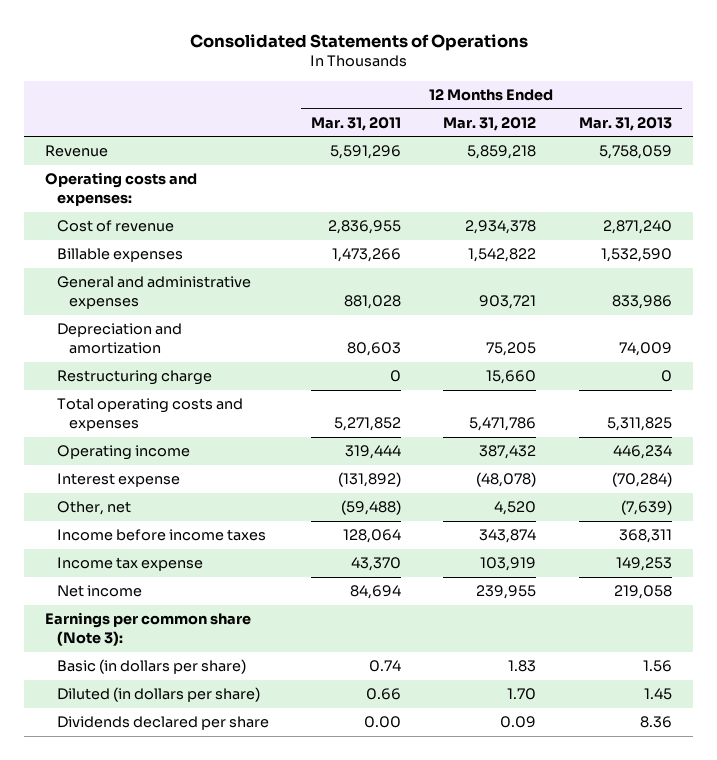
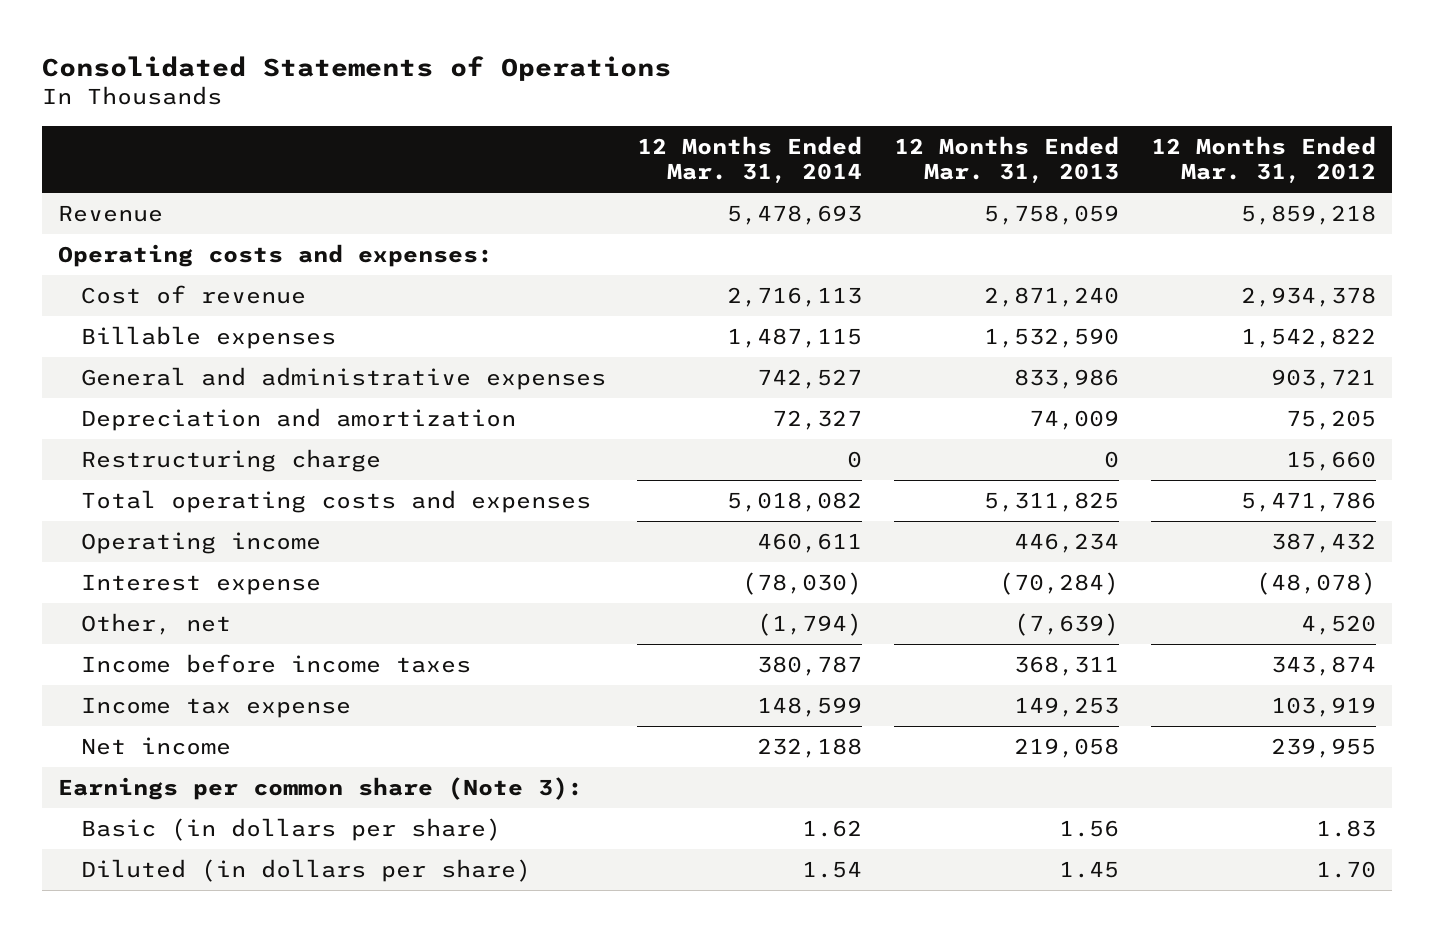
- | 12 Months Ended Mar. 31, 2011 | 12 Months Ended Mar. 31, 2012 | 12 Months Ended Mar. 31, 2013
+ | 12 Months Ended Mar. 31, 2014 | 12 Months Ended Mar. 31, 2013 | 12 Months Ended Mar. 31, 2012
- Dividends declared per share | 0.00 | 0.09 | 8.36

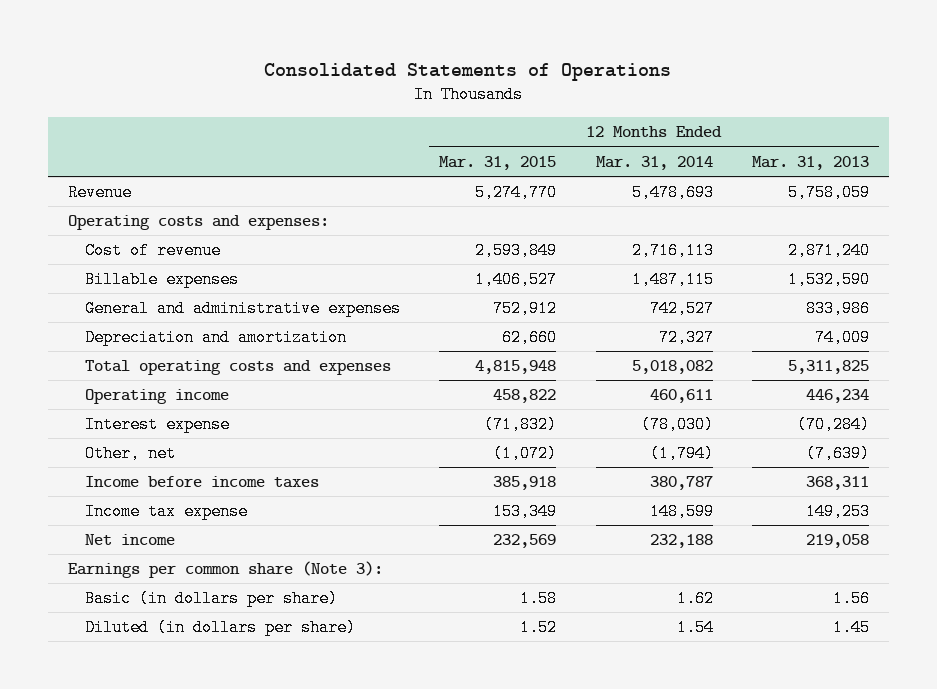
- | 12 Months Ended Mar. 31, 2014 | 12 Months Ended Mar. 31, 2013 | 12 Months Ended Mar. 31, 2012
+ | 12 Months Ended Mar. 31, 2015 | 12 Months Ended Mar. 31, 2014 | 12 Months Ended Mar. 31, 2013
- Restructuring charge | 0 | 0 | 15,660

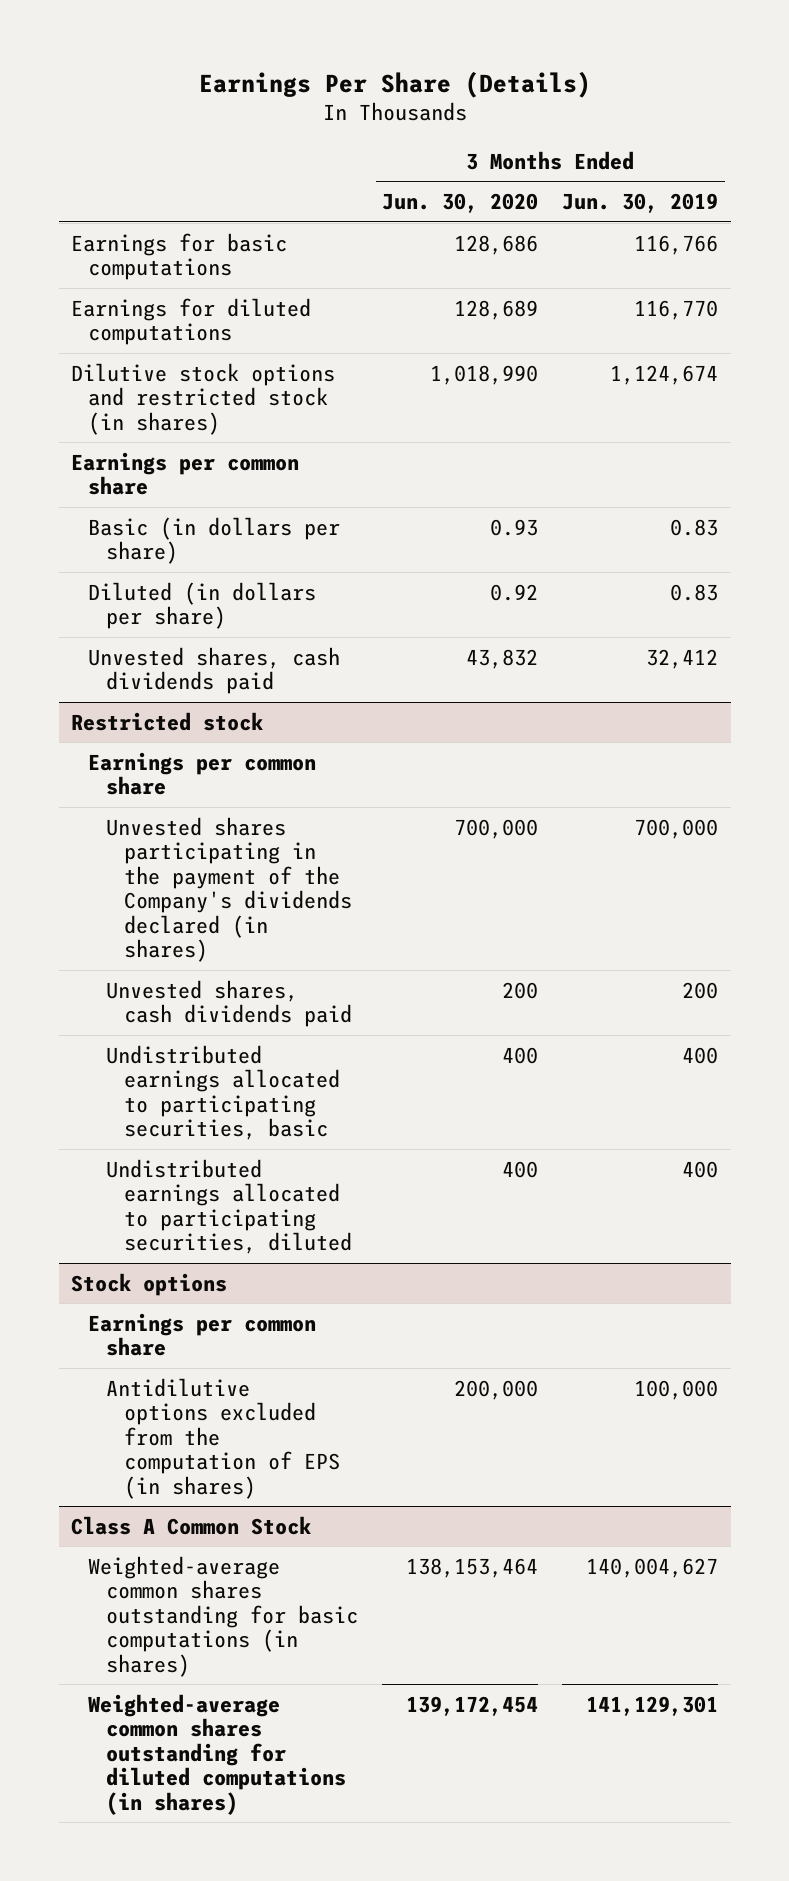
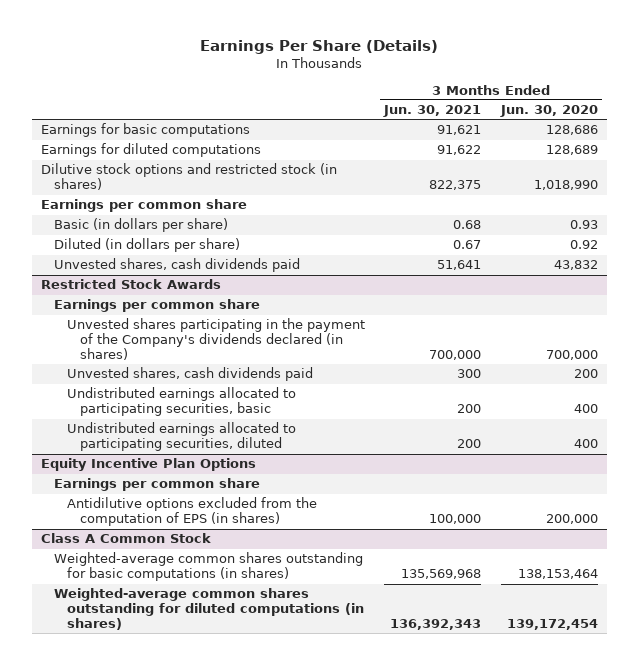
- | 3 Months Ended Jun. 30, 2020 | 3 Months Ended Jun. 30, 2019
+ | 3 Months Ended Jun. 30, 2021 | 3 Months Ended Jun. 30, 2020
- Restricted stock
+ Restricted Stock Awards
- Stock options
+ Equity Incentive Plan Options

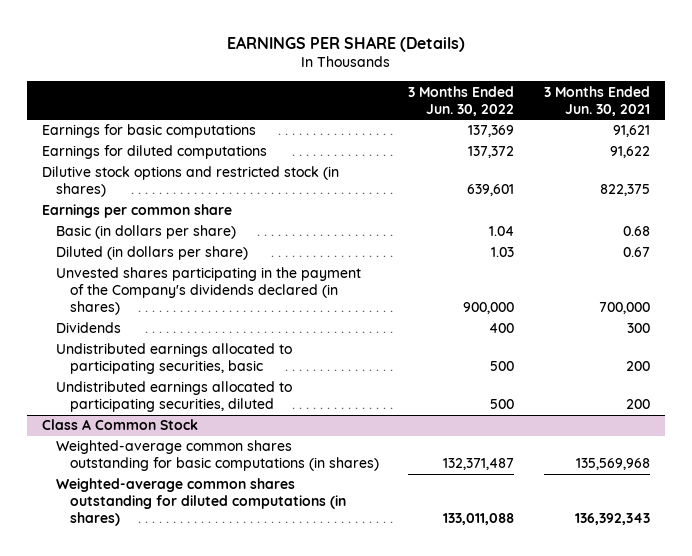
- Earnings Per Share (Details)
+ EARNINGS PER SHARE (Details)
- | 3 Months Ended Jun. 30, 2021 | 3 Months Ended Jun. 30, 2020
+ | 3 Months Ended Jun. 30, 2022 | 3 Months Ended Jun. 30, 2021
- Unvested shares, cash dividends paid | 51,641 | 43,832
- Restricted Stock Awards
- Earnings per common share
- Unvested shares, cash dividends paid | 300 | 200
+ Dividends | 400 | 300
- Equity Incentive Plan Options
- Earnings per common share
- Antidilutive options excluded from the computation of EPS (in shares) | 100,000 | 200,000

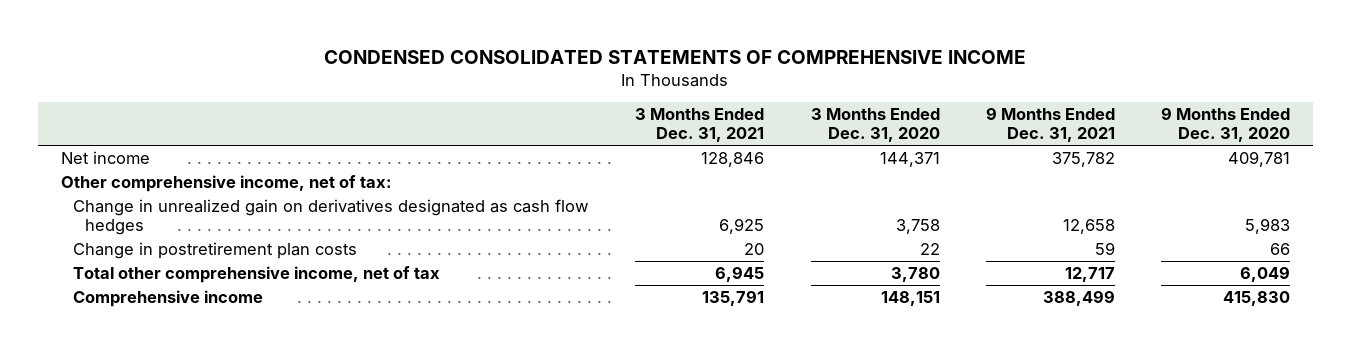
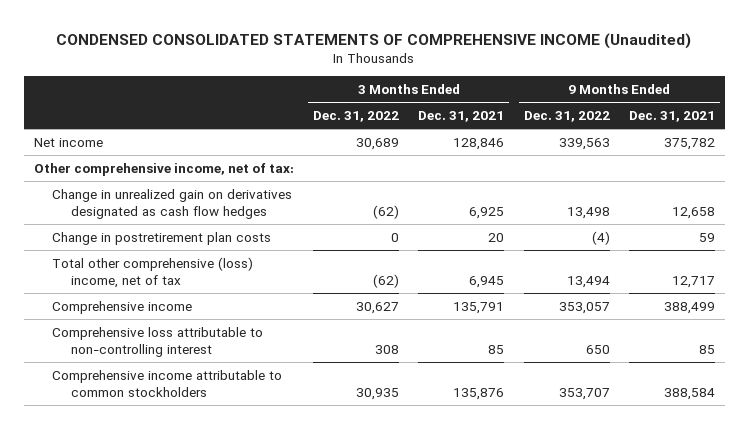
- CONDENSED CONSOLIDATED STATEMENTS OF COMPREHENSIVE INCOME
+ CONDENSED CONSOLIDATED STATEMENTS OF COMPREHENSIVE INCOME (Unaudited)
- | 3 Months Ended Dec. 31, 2021 | 3 Months Ended Dec. 31, 2020 | 9 Months Ended Dec. 31, 2021 | 9 Months Ended Dec. 31, 2020
+ | 3 Months Ended Dec. 31, 2022 | 3 Months Ended Dec. 31, 2021 | 9 Months Ended Dec. 31, 2022 | 9 Months Ended Dec. 31, 2021
- Total other comprehensive income, net of tax | 6,945 | 3,780 | 12,717 | 6,049
+ Total other comprehensive (loss) income, net of tax | (62) | 6,945 | 13,494 | 12,717
+ Comprehensive loss attributable to non-controlling interest | 308 | 85 | 650 | 85
+ Comprehensive income attributable to common stockholders | 30,935 | 135,876 | 353,707 | 388,584

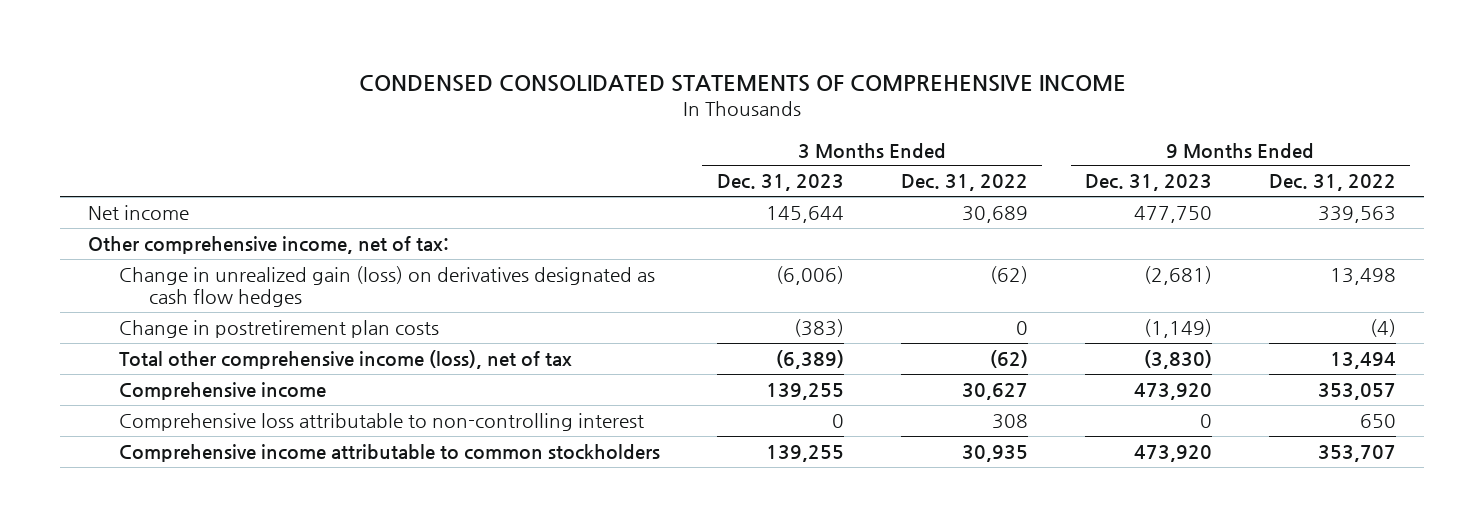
- CONDENSED CONSOLIDATED STATEMENTS OF COMPREHENSIVE INCOME (Unaudited)
+ CONDENSED CONSOLIDATED STATEMENTS OF COMPREHENSIVE INCOME
- | 3 Months Ended Dec. 31, 2022 | 3 Months Ended Dec. 31, 2021 | 9 Months Ended Dec. 31, 2022 | 9 Months Ended Dec. 31, 2021
+ | 3 Months Ended Dec. 31, 2023 | 3 Months Ended Dec. 31, 2022 | 9 Months Ended Dec. 31, 2023 | 9 Months Ended Dec. 31, 2022
- Change in unrealized gain on derivatives designated as cash flow hedges | (62) | 6,925 | 13,498 | 12,658
+ Change in unrealized gain (loss) on derivatives designated as cash flow hedges | (6,006) | (62) | (2,681) | 13,498
- Total other comprehensive (loss) income, net of tax | (62) | 6,945 | 13,494 | 12,717
+ Total other comprehensive income (loss), net of tax | (6,389) | (62) | (3,830) | 13,494

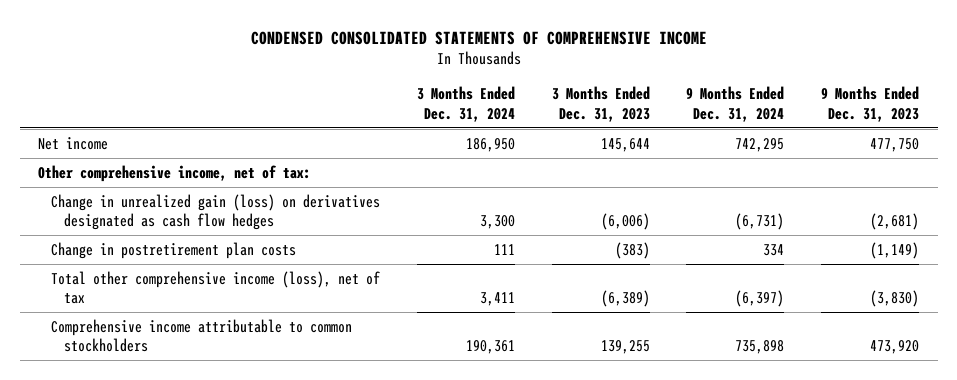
- | 3 Months Ended Dec. 31, 2023 | 3 Months Ended Dec. 31, 2022 | 9 Months Ended Dec. 31, 2023 | 9 Months Ended Dec. 31, 2022
+ | 3 Months Ended Dec. 31, 2024 | 3 Months Ended Dec. 31, 2023 | 9 Months Ended Dec. 31, 2024 | 9 Months Ended Dec. 31, 2023
- Comprehensive income | 139,255 | 30,627 | 473,920 | 353,057
- Comprehensive loss attributable to non-controlling interest | 0 | 308 | 0 | 650

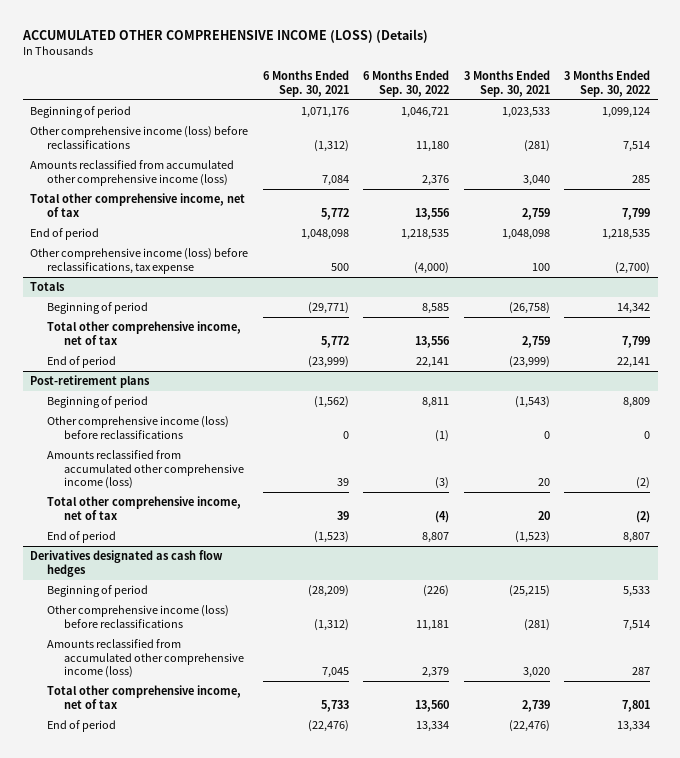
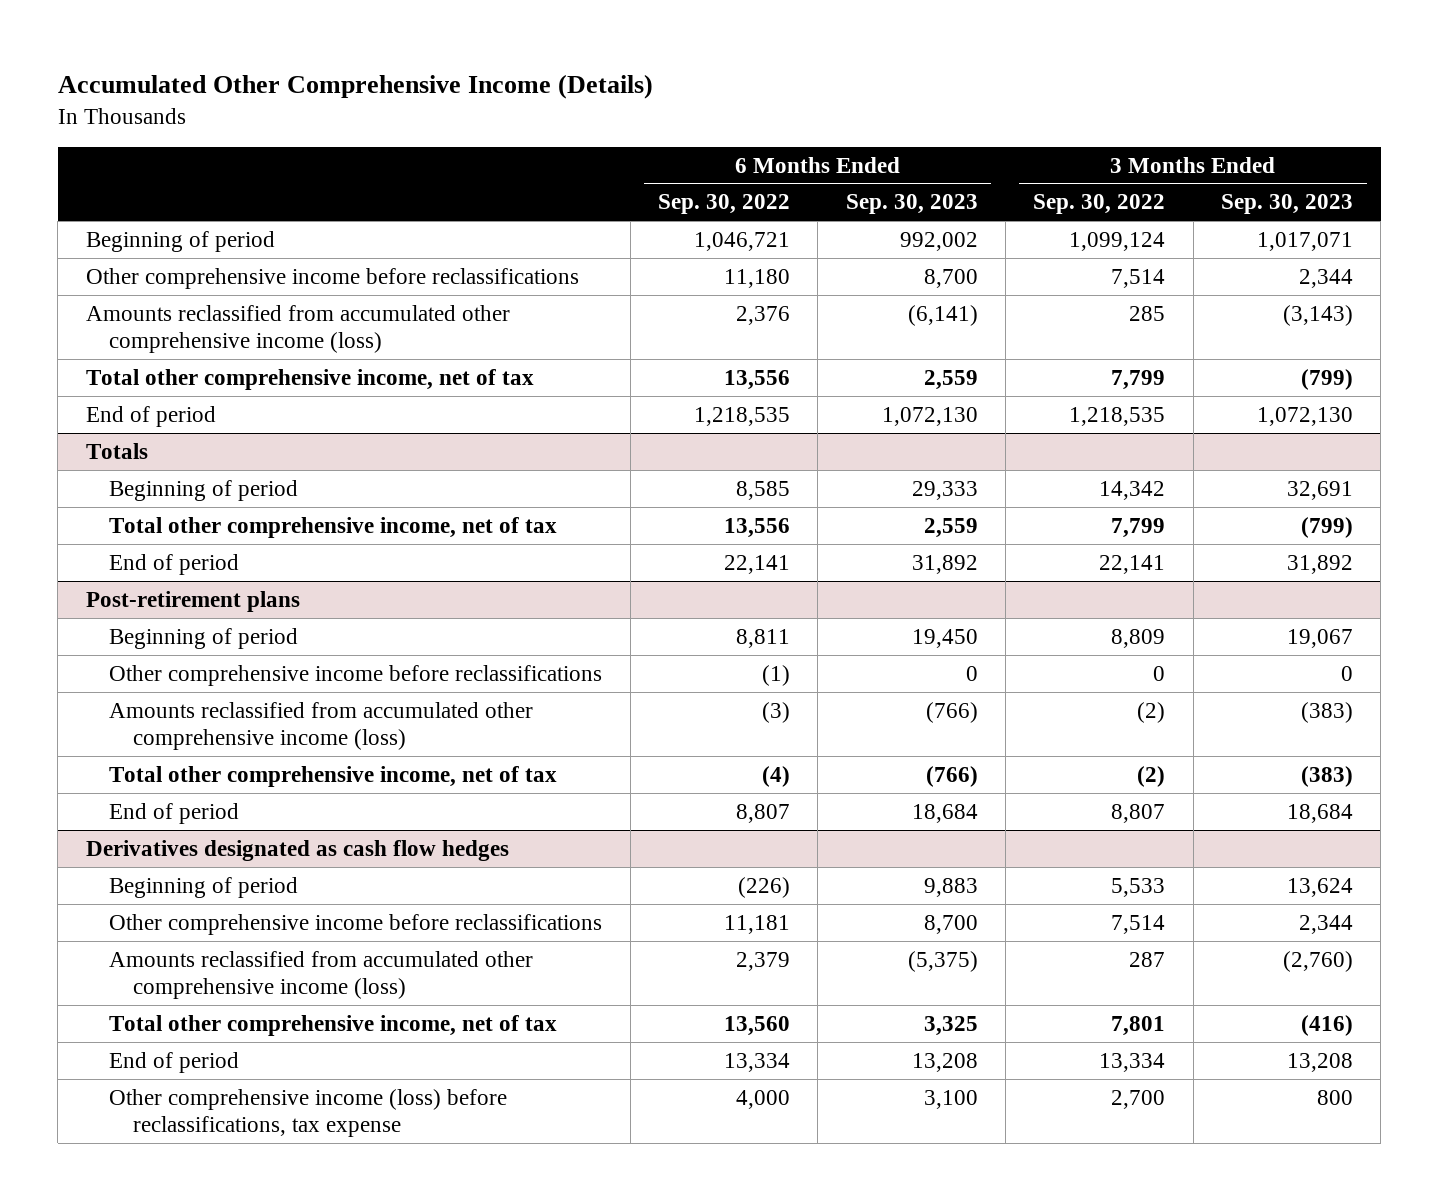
- ACCUMULATED OTHER COMPREHENSIVE INCOME (LOSS) (Details)
+ Accumulated Other Comprehensive Income (Details)
- | 6 Months Ended Sep. 30, 2021 | 6 Months Ended Sep. 30, 2022 | 3 Months Ended Sep. 30, 2021 | 3 Months Ended Sep. 30, 2022
+ | 6 Months Ended Sep. 30, 2022 | 6 Months Ended Sep. 30, 2023 | 3 Months Ended Sep. 30, 2022 | 3 Months Ended Sep. 30, 2023
- Other comprehensive income (loss) before reclassifications | (1,312) | 11,180 | (281) | 7,514
+ Other comprehensive income before reclassifications | 11,180 | 8,700 | 7,514 | 2,344
- Other comprehensive income (loss) before reclassifications, tax expense | 500 | (4,000) | 100 | (2,700)
@ Post-retirement plans
- Other comprehensive income (loss) before reclassifications | 0 | (1) | 0 | 0
+ Other comprehensive income before reclassifications | (1) | 0 | 0 | 0
@ Derivatives designated as cash flow hedges
- Other comprehensive income (loss) before reclassifications | (1,312) | 11,181 | (281) | 7,514
+ Other comprehensive income before reclassifications | 11,181 | 8,700 | 7,514 | 2,344
+ Other comprehensive income (loss) before reclassifications, tax expense | 4,000 | 3,100 | 2,700 | 800

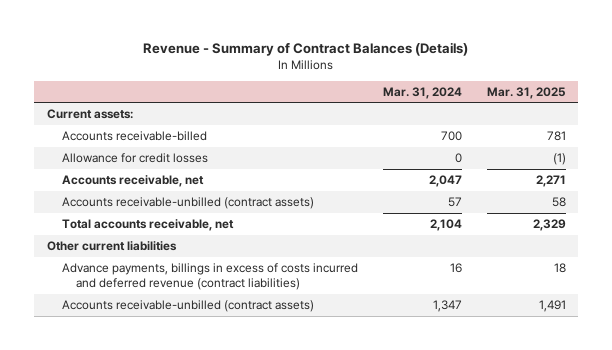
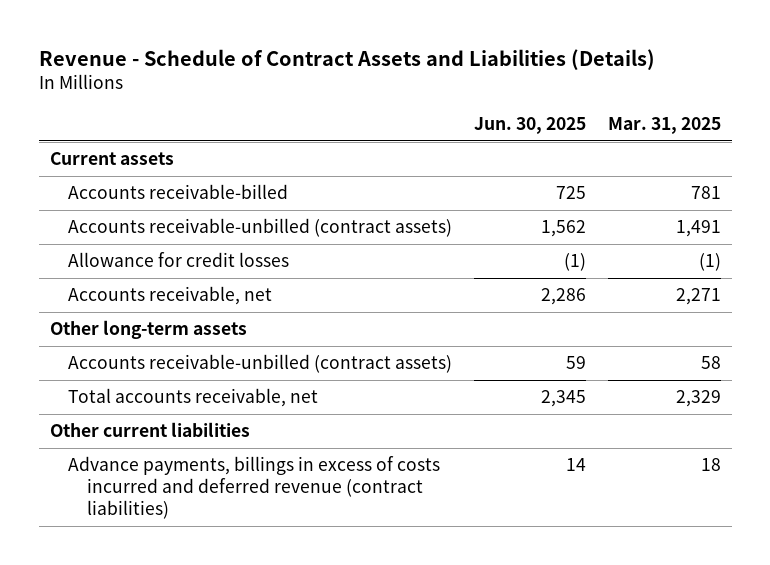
- Revenue - Summary of Contract Balances (Details)
+ Revenue - Schedule of Contract Assets and Liabilities (Details)
- | Mar. 31, 2024 | Mar. 31, 2025
+ | Jun. 30, 2025 | Mar. 31, 2025
- Current assets:
+ Current assets
moved up: Accounts receivable-unbilled (contract assets) | 1,562 | 1,491
+ Other long-term assets

